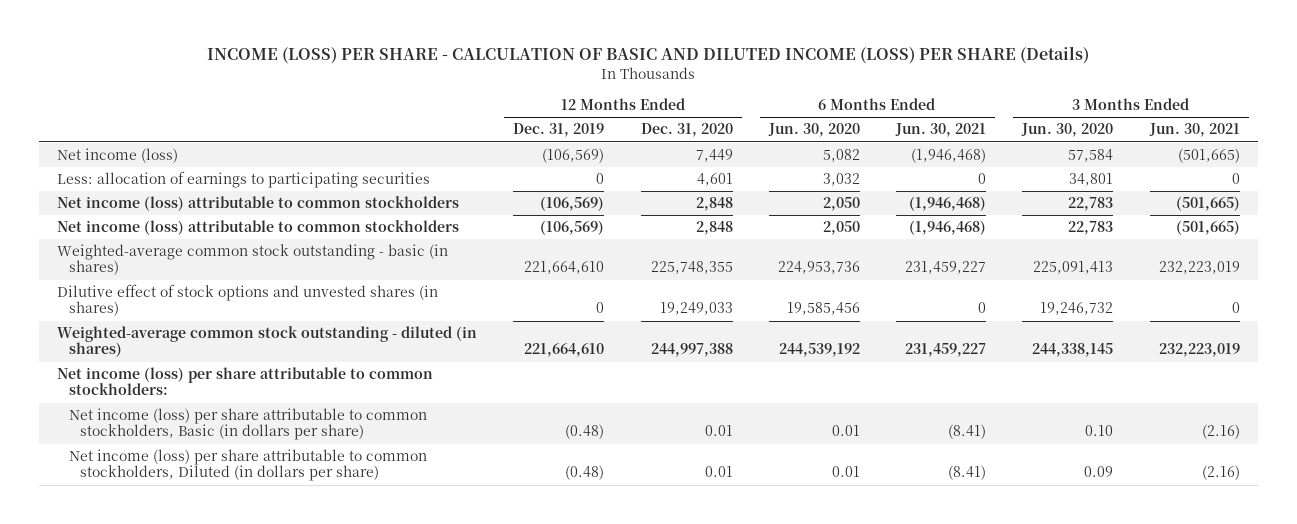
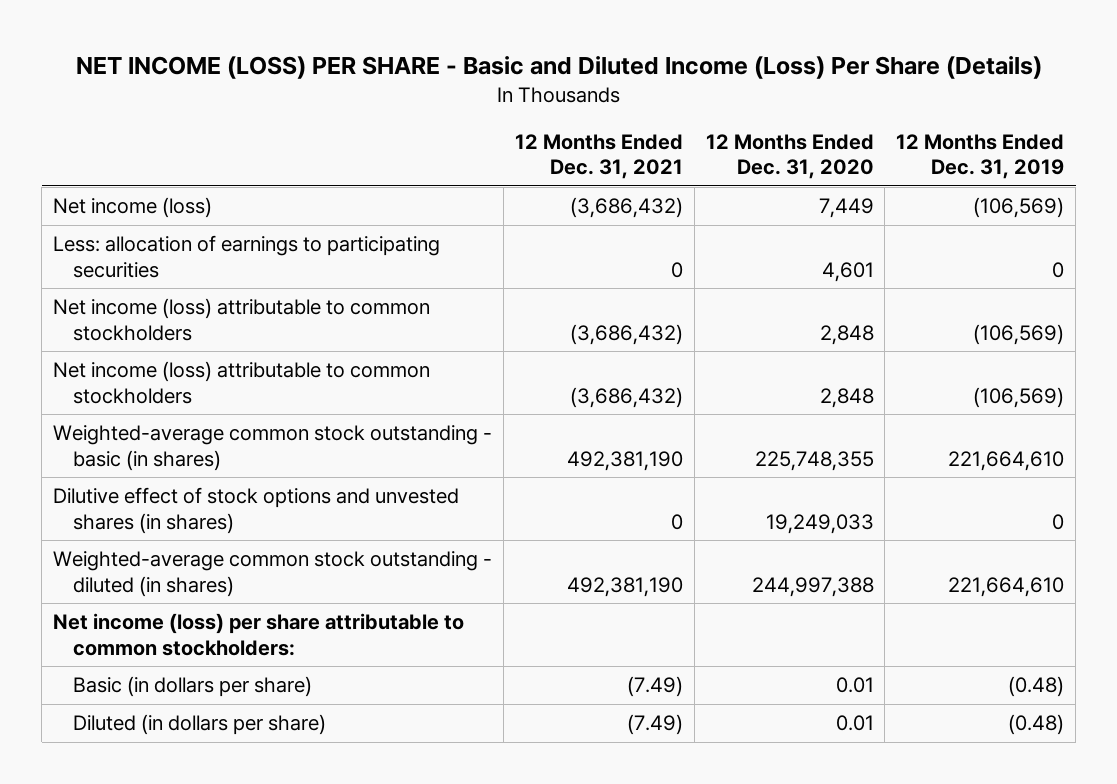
- INCOME (LOSS) PER SHARE - CALCULATION OF BASIC AND DILUTED INCOME (LOSS) PER SHARE (Details)
+ NET INCOME (LOSS) PER SHARE - Basic and Diluted Income (Loss) Per Share (Details)
- | 12 Months Ended Dec. 31, 2019 | 12 Months Ended Dec. 31, 2020 | 6 Months Ended Jun. 30, 2020 | 6 Months Ended Jun. 30, 2021 | 3 Months Ended Jun. 30, 2020 | 3 Months Ended Jun. 30, 2021
+ | 12 Months Ended Dec. 31, 2021 | 12 Months Ended Dec. 31, 2020 | 12 Months Ended Dec. 31, 2019
- Net income (loss) per share attributable to common stockholders, Basic (in dollars per share) | (0.48) | 0.01 | 0.01 | (8.41) | 0.10 | (2.16)
- Net income (loss) per share attributable to common stockholders, Diluted (in dollars per share) | (0.48) | 0.01 | 0.01 | (8.41) | 0.09 | (2.16)
+ Basic (in dollars per share) | (7.49) | 0.01 | (0.48)
+ Diluted (in dollars per share) | (7.49) | 0.01 | (0.48)

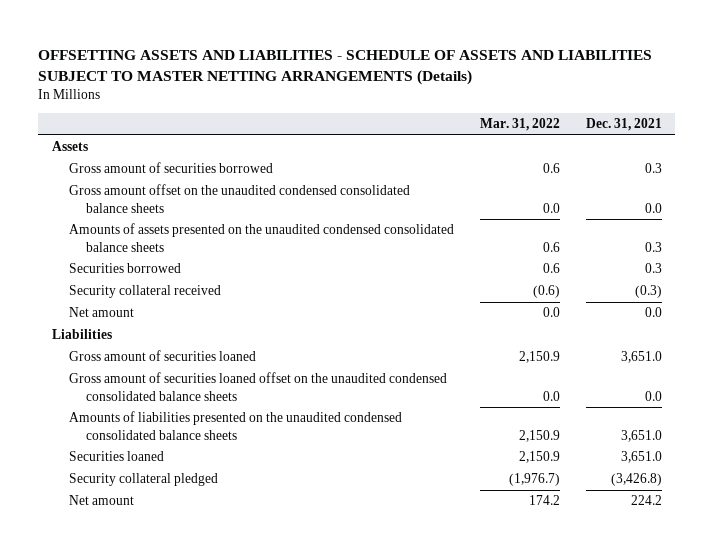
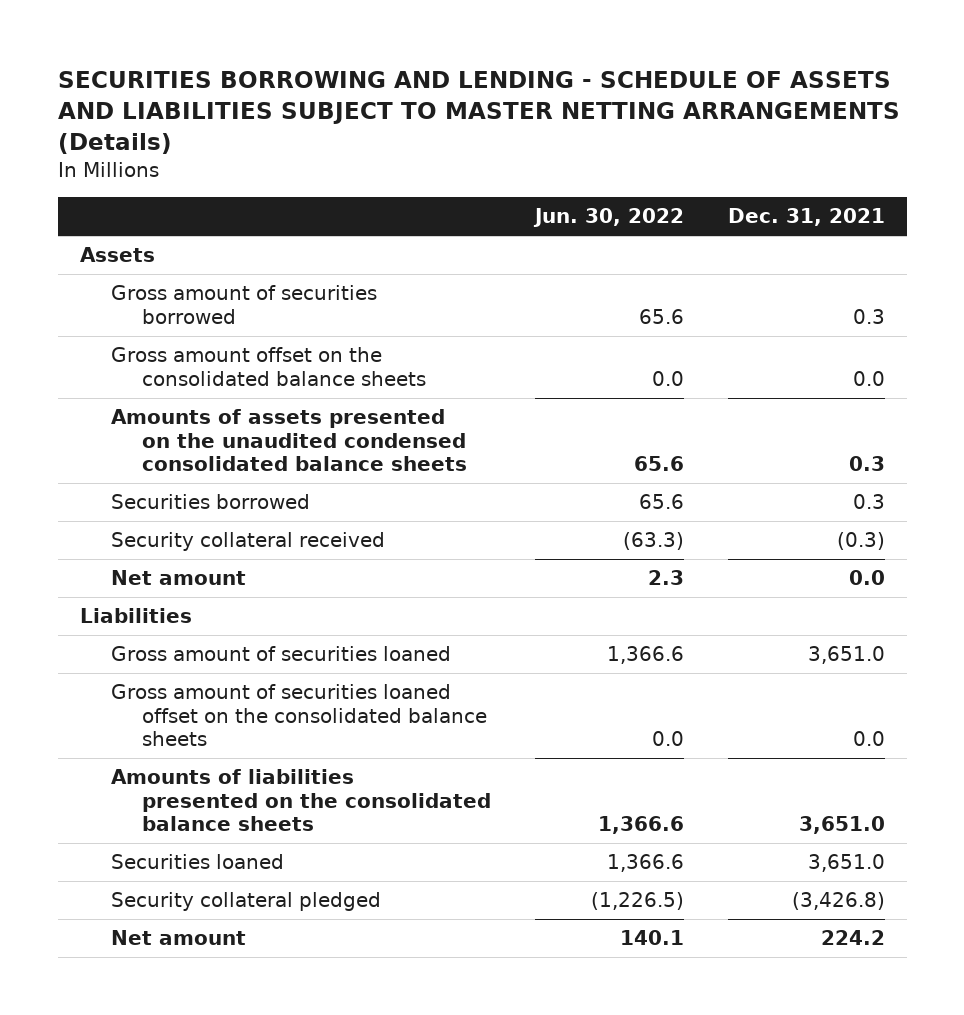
- OFFSETTING ASSETS AND LIABILITIES - SCHEDULE OF ASSETS AND LIABILITIES SUBJECT TO MASTER NETTING ARRANGEMENTS (Details)
+ SECURITIES BORROWING AND LENDING - SCHEDULE OF ASSETS AND LIABILITIES SUBJECT TO MASTER NETTING ARRANGEMENTS (Details)
- | Mar. 31, 2022 | Dec. 31, 2021
+ | Jun. 30, 2022 | Dec. 31, 2021
- Gross amount offset on the unaudited condensed consolidated balance sheets | 0.0 | 0.0
+ Gross amount offset on the consolidated balance sheets | 0.0 | 0.0
- Gross amount of securities loaned offset on the unaudited condensed consolidated balance sheets | 0.0 | 0.0
- Amounts of liabilities presented on the unaudited condensed consolidated balance sheets | 2,150.9 | 3,651.0
+ Gross amount of securities loaned offset on the consolidated balance sheets | 0.0 | 0.0
+ Amounts of liabilities presented on the consolidated balance sheets | 1,366.6 | 3,651.0

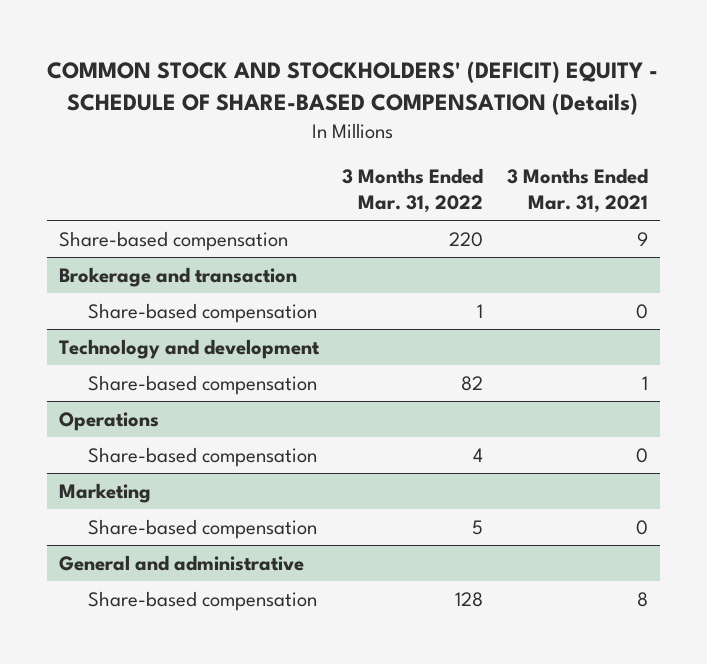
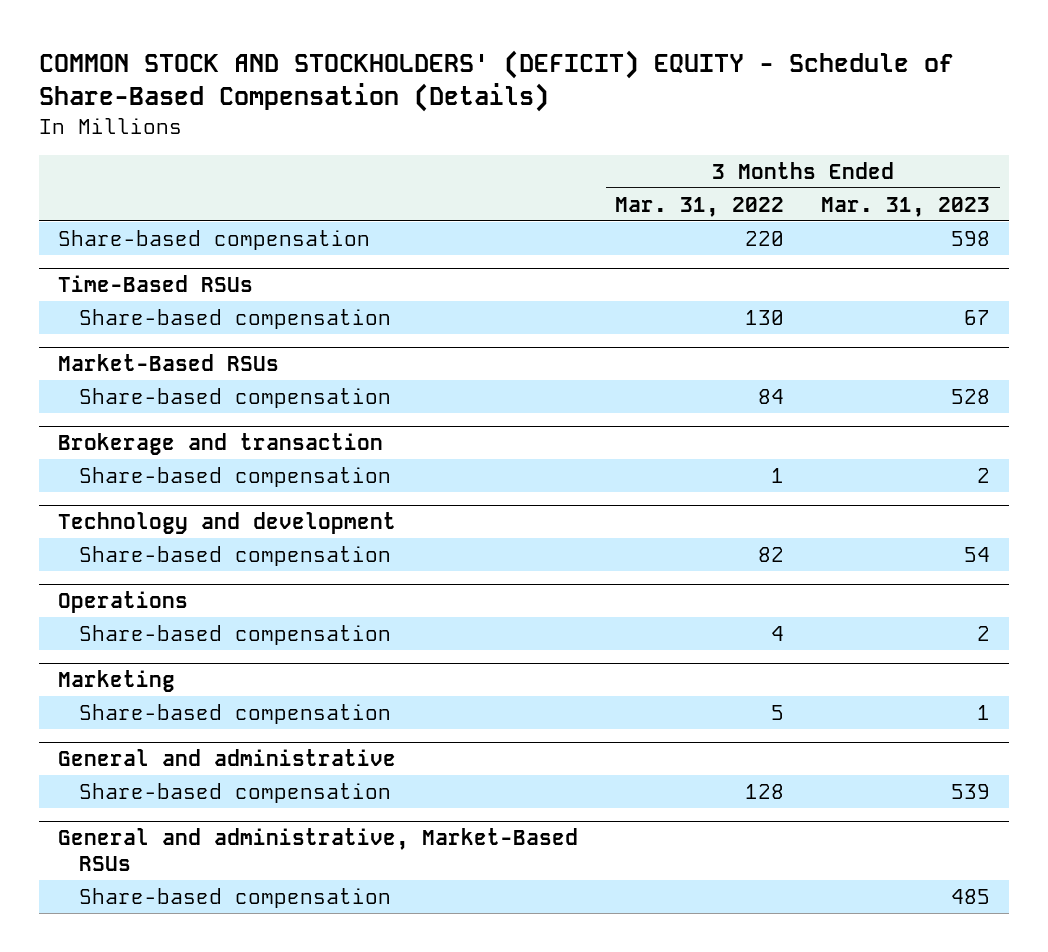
- COMMON STOCK AND STOCKHOLDERS' (DEFICIT) EQUITY - SCHEDULE OF SHARE-BASED COMPENSATION (Details)
+ COMMON STOCK AND STOCKHOLDERS' (DEFICIT) EQUITY - Schedule of Share-Based Compensation (Details)
- | 3 Months Ended Mar. 31, 2022 | 3 Months Ended Mar. 31, 2021
+ | 3 Months Ended Mar. 31, 2022 | 3 Months Ended Mar. 31, 2023
+ Time-Based RSUs
+ Share-based compensation | 130 | 67
+ Market-Based RSUs
+ Share-based compensation | 84 | 528
+ General and administrative, Market-Based RSUs
+ Share-based compensation | | 485

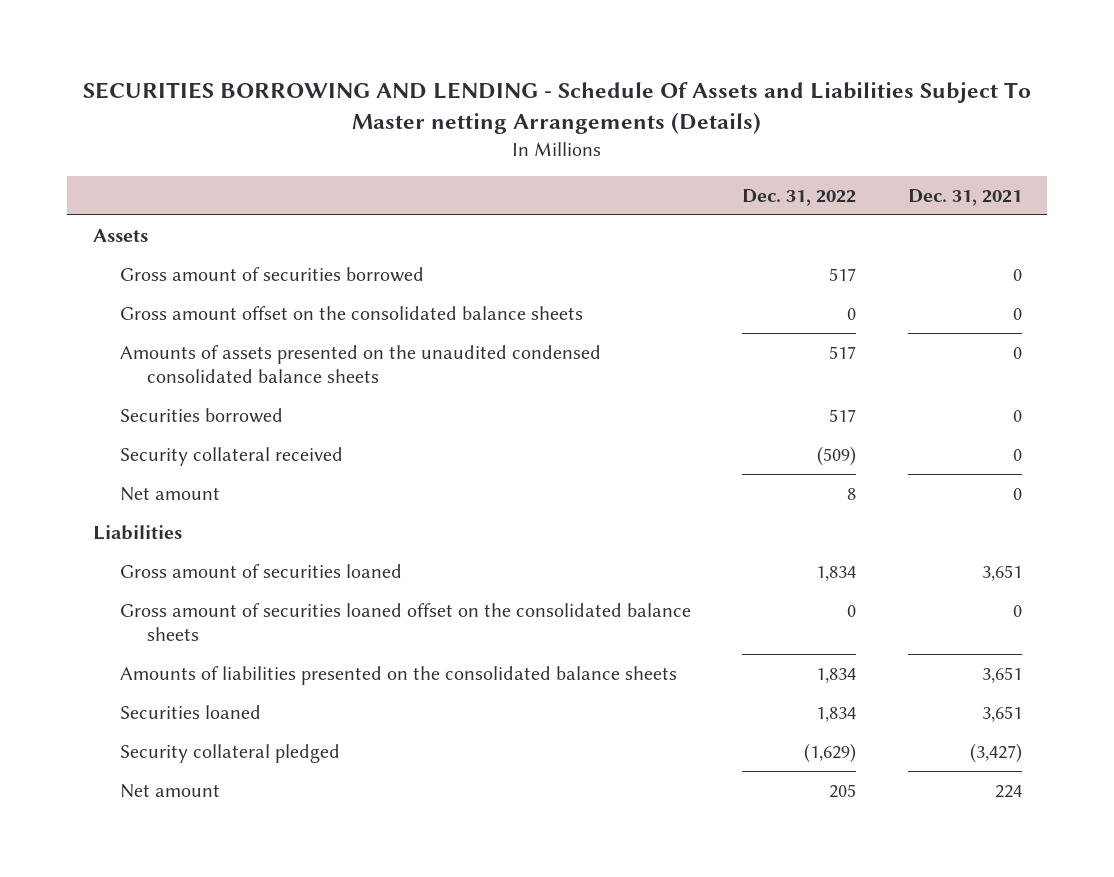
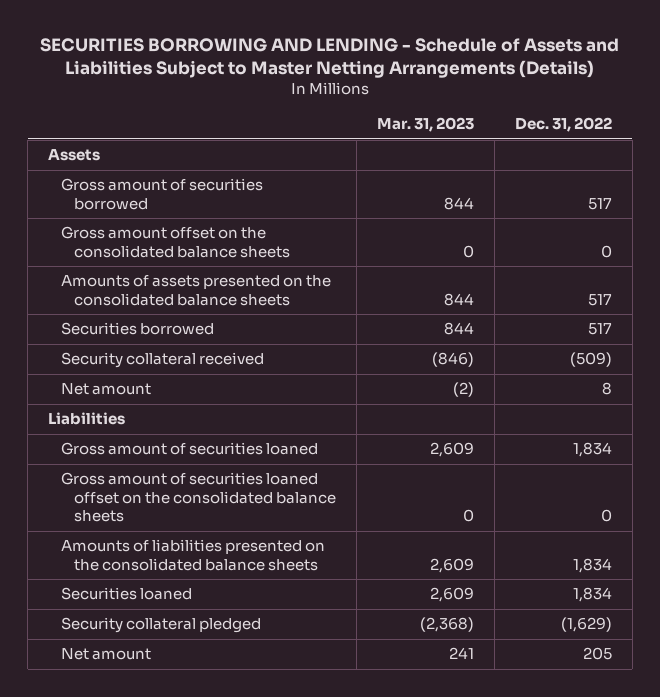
- SECURITIES BORROWING AND LENDING - Schedule Of Assets and Liabilities Subject To Master netting Arrangements (Details)
+ SECURITIES BORROWING AND LENDING - Schedule of Assets and Liabilities Subject to Master Netting Arrangements (Details)
- | Dec. 31, 2022 | Dec. 31, 2021
+ | Mar. 31, 2023 | Dec. 31, 2022
- Amounts of assets presented on the unaudited condensed consolidated balance sheets | 517 | 0
+ Amounts of assets presented on the consolidated balance sheets | 844 | 517

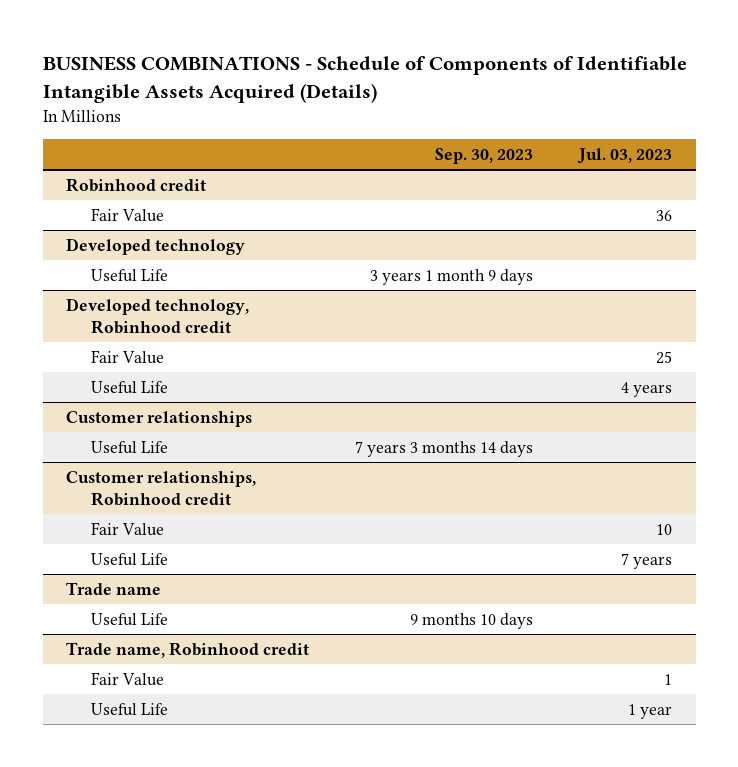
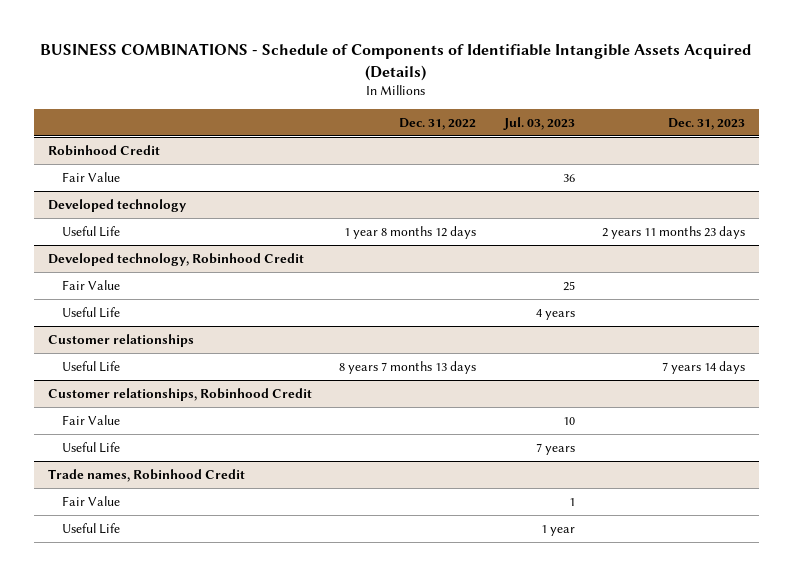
- | Sep. 30, 2023 | Jul. 03, 2023
+ | Dec. 31, 2022 | Jul. 03, 2023 | Dec. 31, 2023
- Robinhood credit
+ Robinhood Credit
- Developed technology, Robinhood credit
+ Developed technology, Robinhood Credit
- Customer relationships, Robinhood credit
+ Customer relationships, Robinhood Credit
- Trade name
- Useful Life | 9 months 10 days |
- Trade name, Robinhood credit
+ Trade names, Robinhood Credit

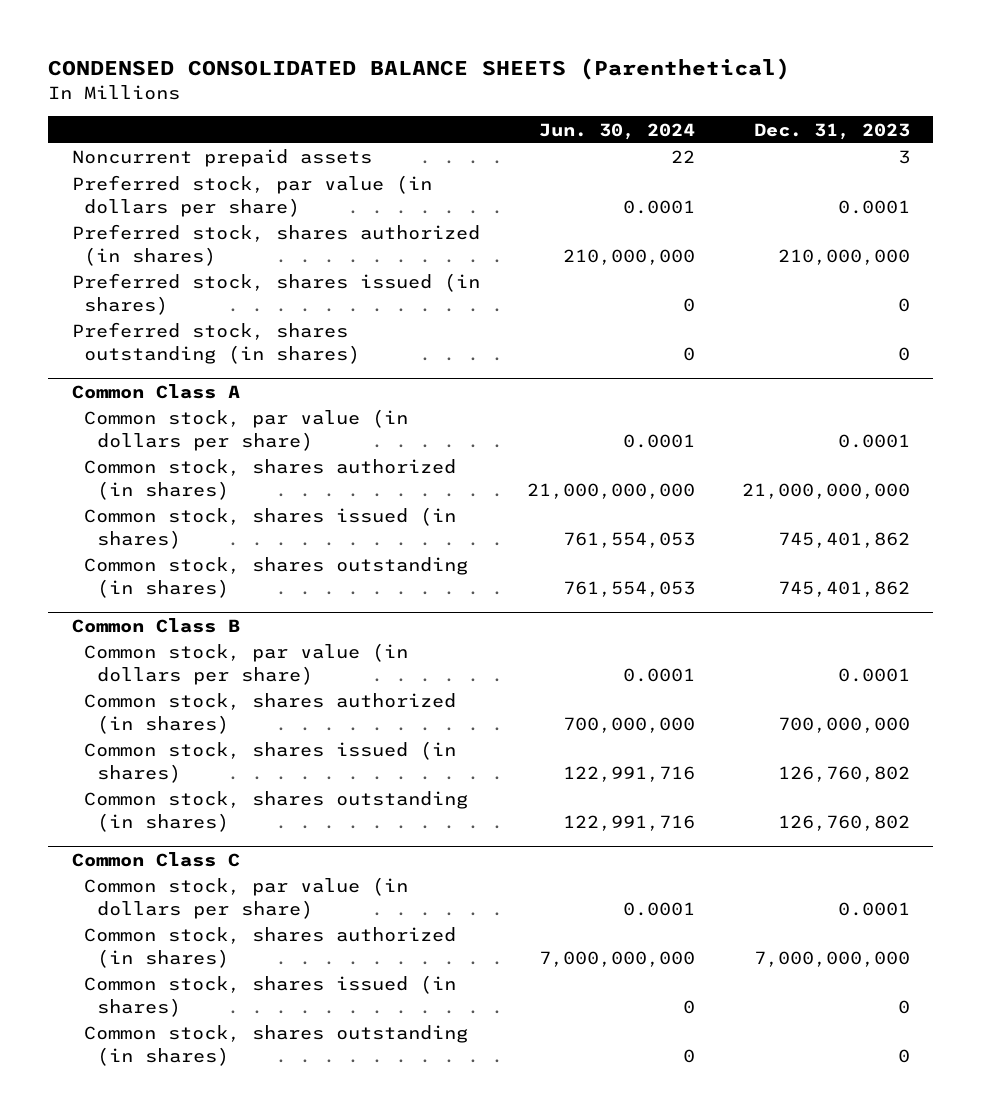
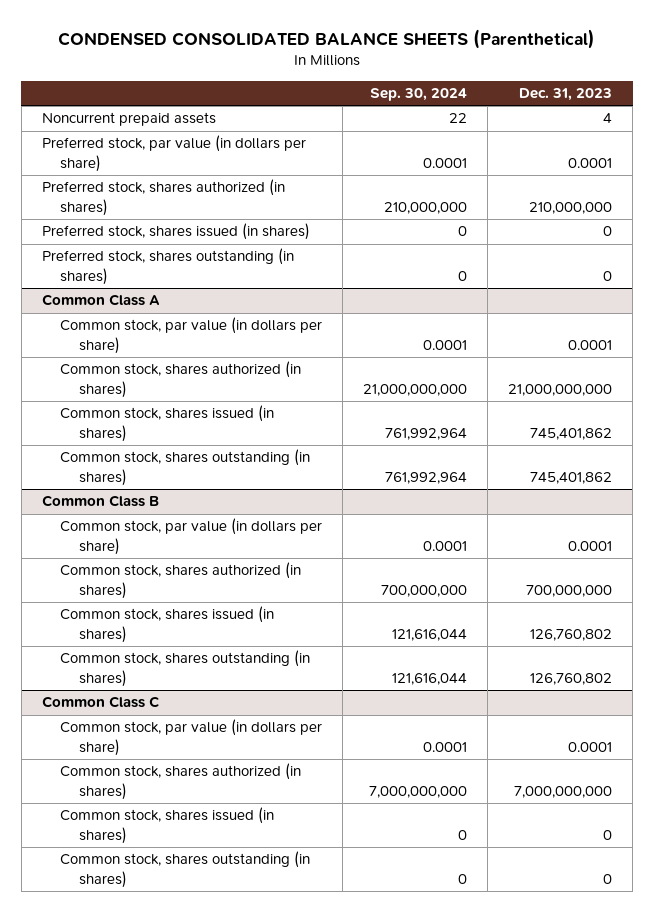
- | Jun. 30, 2024 | Dec. 31, 2023
+ | Sep. 30, 2024 | Dec. 31, 2023
- Noncurrent prepaid assets | 22 | 3
+ Noncurrent prepaid assets | 22 | 4

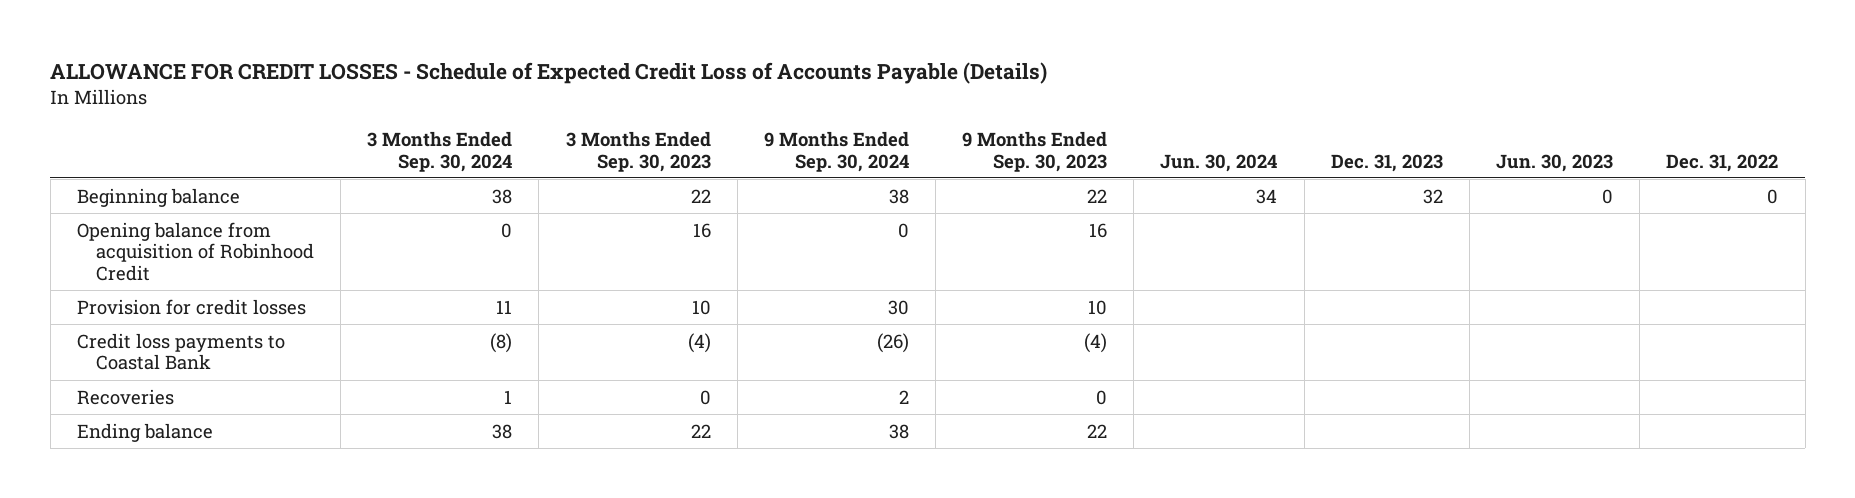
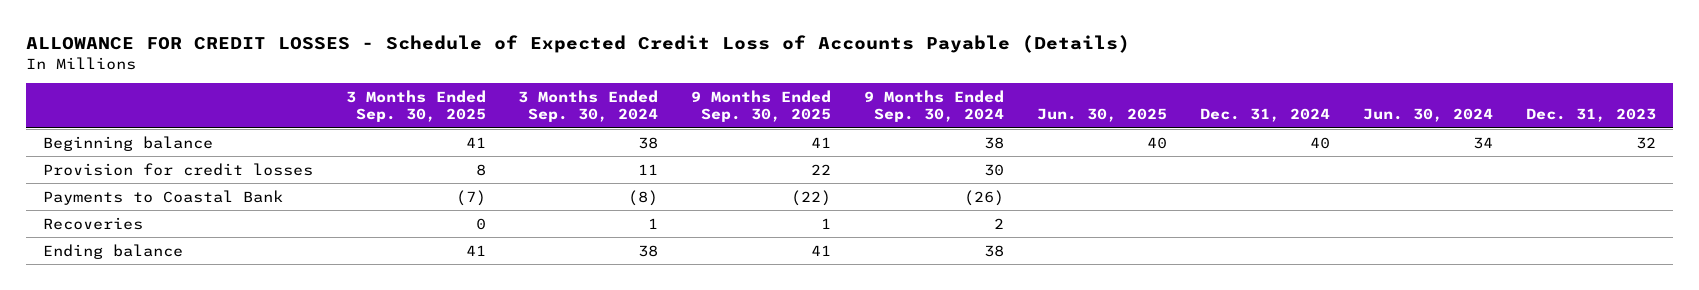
- | 3 Months Ended Sep. 30, 2024 | 3 Months Ended Sep. 30, 2023 | 9 Months Ended Sep. 30, 2024 | 9 Months Ended Sep. 30, 2023 | Jun. 30, 2024 | Dec. 31, 2023 | Jun. 30, 2023 | Dec. 31, 2022
+ | 3 Months Ended Sep. 30, 2025 | 3 Months Ended Sep. 30, 2024 | 9 Months Ended Sep. 30, 2025 | 9 Months Ended Sep. 30, 2024 | Jun. 30, 2025 | Dec. 31, 2024 | Jun. 30, 2024 | Dec. 31, 2023
- Opening balance from acquisition of Robinhood Credit | 0 | 16 | 0 | 16 | | | |
- Credit loss payments to Coastal Bank | (8) | (4) | (26) | (4) | | | |
+ Payments to Coastal Bank | (7) | (8) | (22) | (26) | | | |

